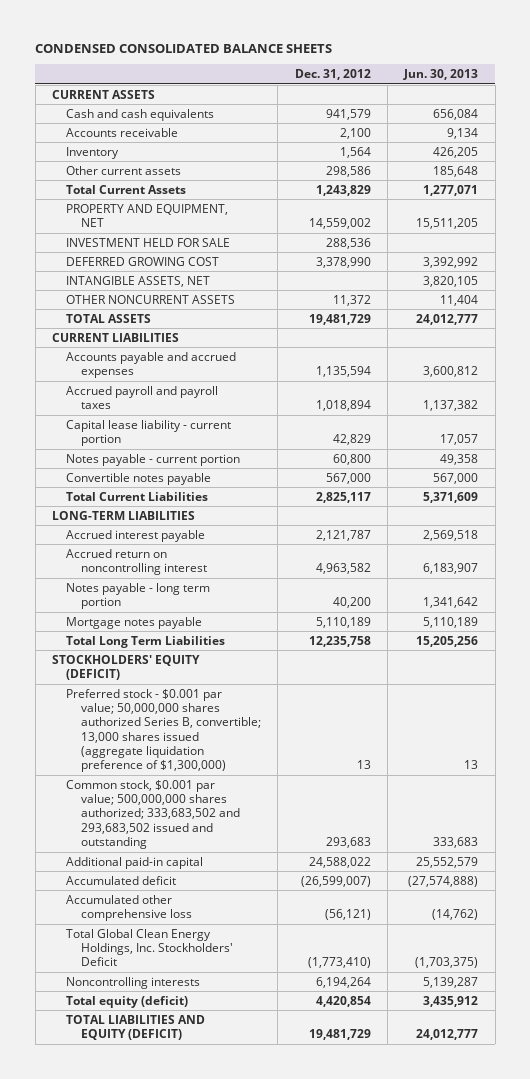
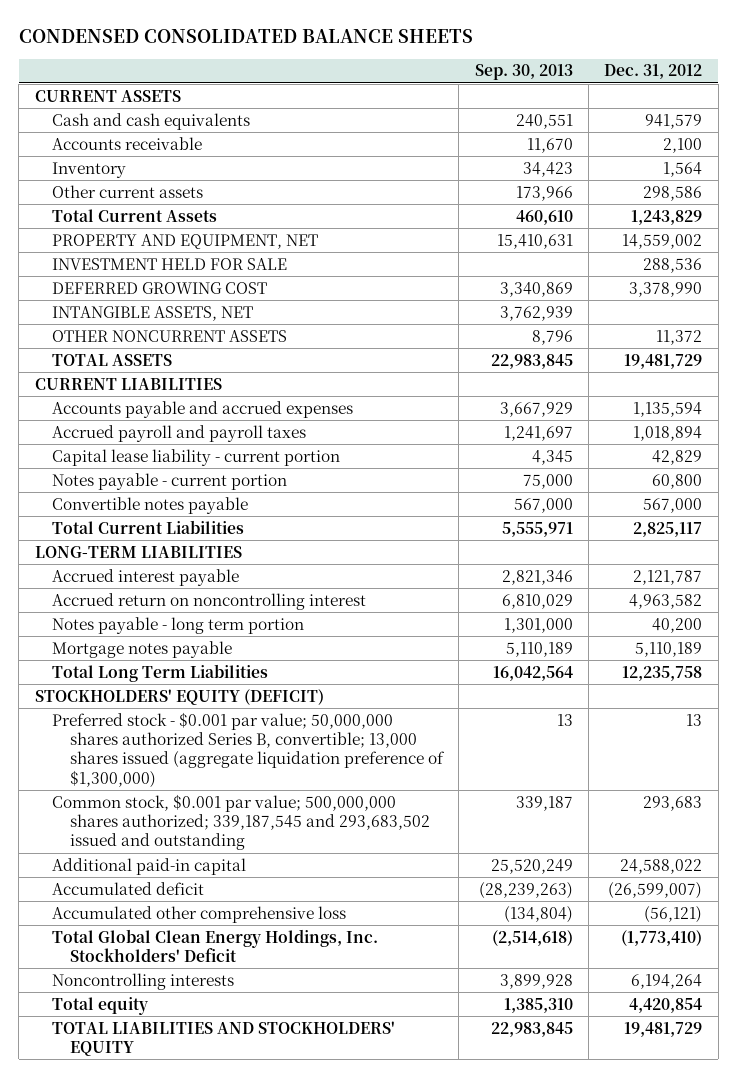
- | Dec. 31, 2012 | Jun. 30, 2013
+ | Sep. 30, 2013 | Dec. 31, 2012
- Common stock, $0.001 par value; 500,000,000 shares authorized; 333,683,502 and 293,683,502 issued and outstanding | 293,683 | 333,683
+ Common stock, $0.001 par value; 500,000,000 shares authorized; 339,187,545 and 293,683,502 issued and outstanding | 339,187 | 293,683
- Total equity (deficit) | 4,420,854 | 3,435,912
- TOTAL LIABILITIES AND EQUITY (DEFICIT) | 19,481,729 | 24,012,777
+ Total equity | 1,385,310 | 4,420,854
+ TOTAL LIABILITIES AND STOCKHOLDERS' EQUITY | 22,983,845 | 19,481,729

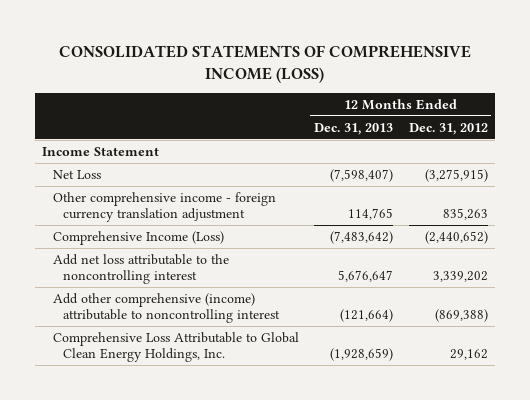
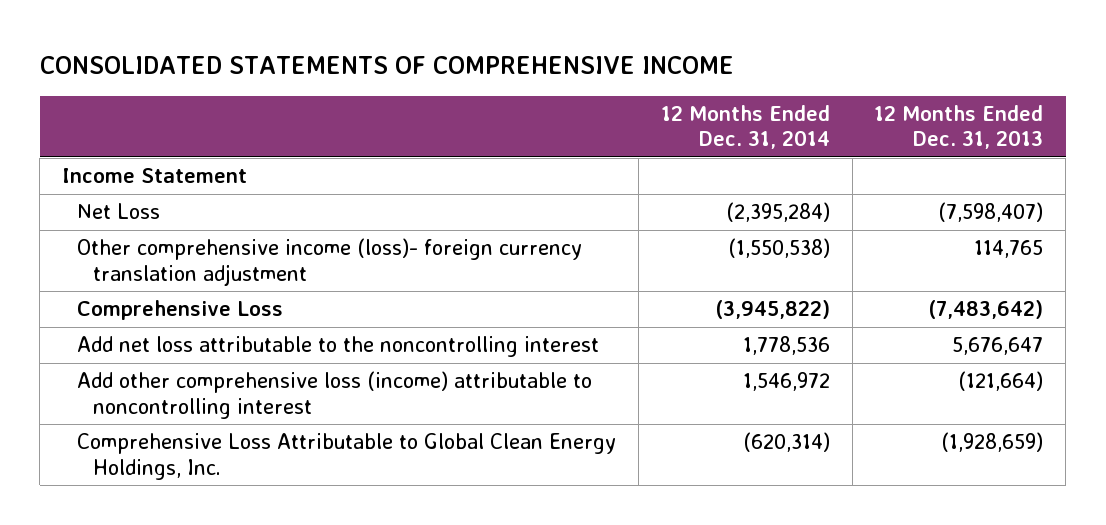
- CONSOLIDATED STATEMENTS OF COMPREHENSIVE INCOME (LOSS)
+ CONSOLIDATED STATEMENTS OF COMPREHENSIVE INCOME
- | 12 Months Ended Dec. 31, 2013 | 12 Months Ended Dec. 31, 2012
+ | 12 Months Ended Dec. 31, 2014 | 12 Months Ended Dec. 31, 2013
- Other comprehensive income - foreign currency translation adjustment | 114,765 | 835,263
- Comprehensive Income (Loss) | (7,483,642) | (2,440,652)
+ Other comprehensive income (loss)- foreign currency translation adjustment | (1,550,538) | 114,765
+ Comprehensive Loss | (3,945,822) | (7,483,642)
- Add other comprehensive (income) attributable to noncontrolling interest | (121,664) | (869,388)
+ Add other comprehensive loss (income) attributable to noncontrolling interest | 1,546,972 | (121,664)

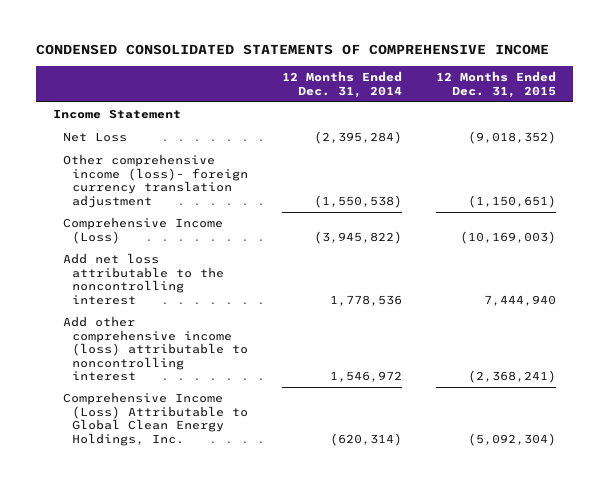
- CONSOLIDATED STATEMENTS OF COMPREHENSIVE INCOME
+ CONDENSED CONSOLIDATED STATEMENTS OF COMPREHENSIVE INCOME
- | 12 Months Ended Dec. 31, 2014 | 12 Months Ended Dec. 31, 2013
+ | 12 Months Ended Dec. 31, 2014 | 12 Months Ended Dec. 31, 2015
- Comprehensive Loss | (3,945,822) | (7,483,642)
+ Comprehensive Income (Loss) | (3,945,822) | (10,169,003)
- Add other comprehensive loss (income) attributable to noncontrolling interest | 1,546,972 | (121,664)
- Comprehensive Loss Attributable to Global Clean Energy Holdings, Inc. | (620,314) | (1,928,659)
+ Add other comprehensive income (loss) attributable to noncontrolling interest | 1,546,972 | (2,368,241)
+ Comprehensive Income (Loss) Attributable to Global Clean Energy Holdings, Inc. | (620,314) | (5,092,304)

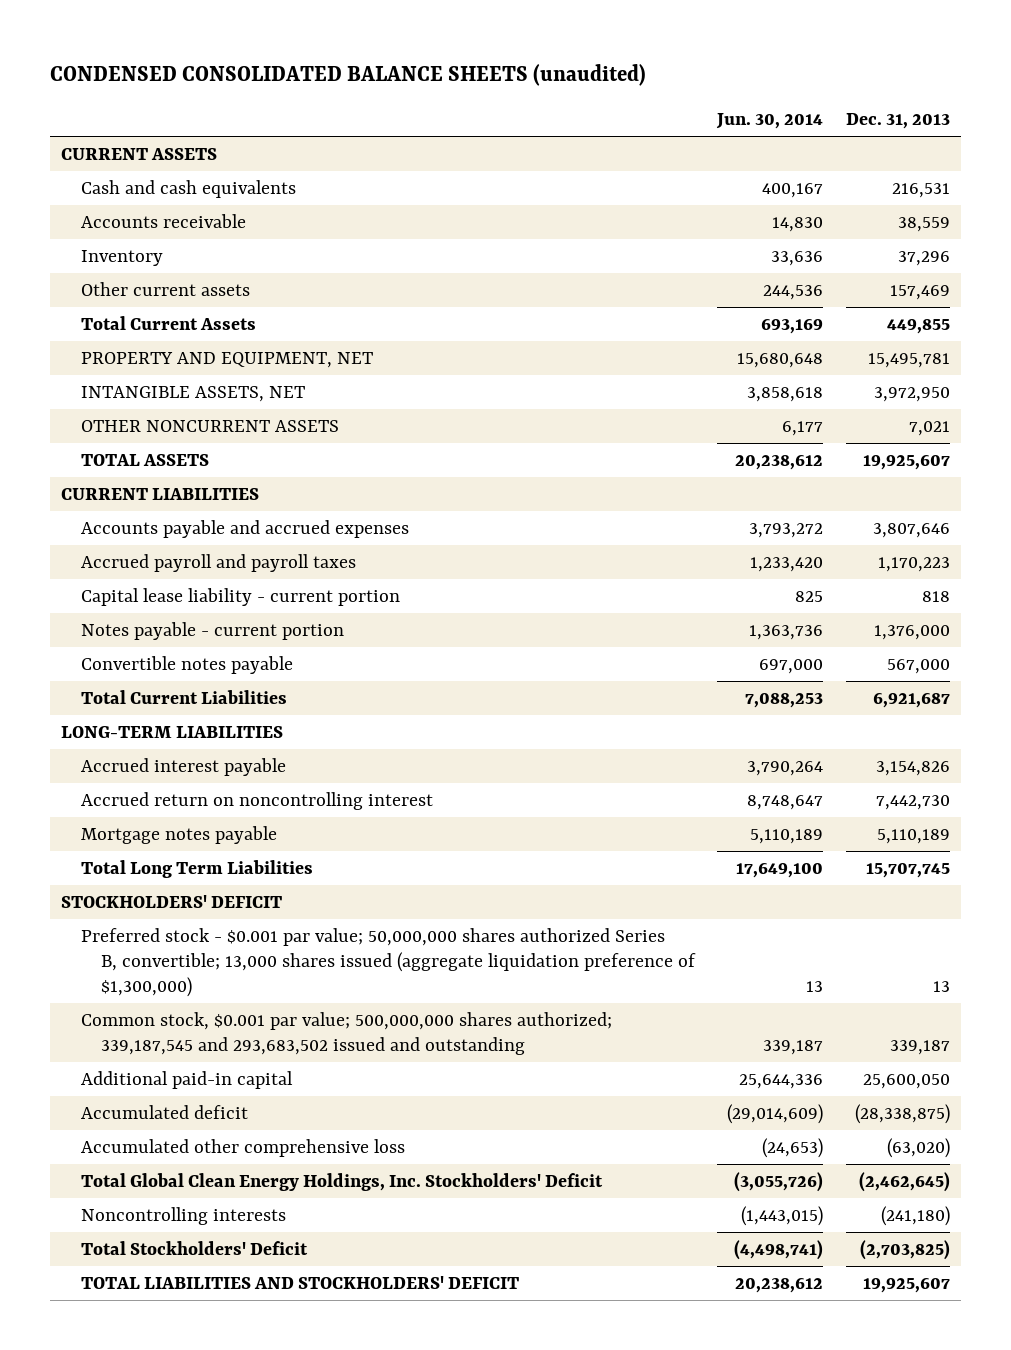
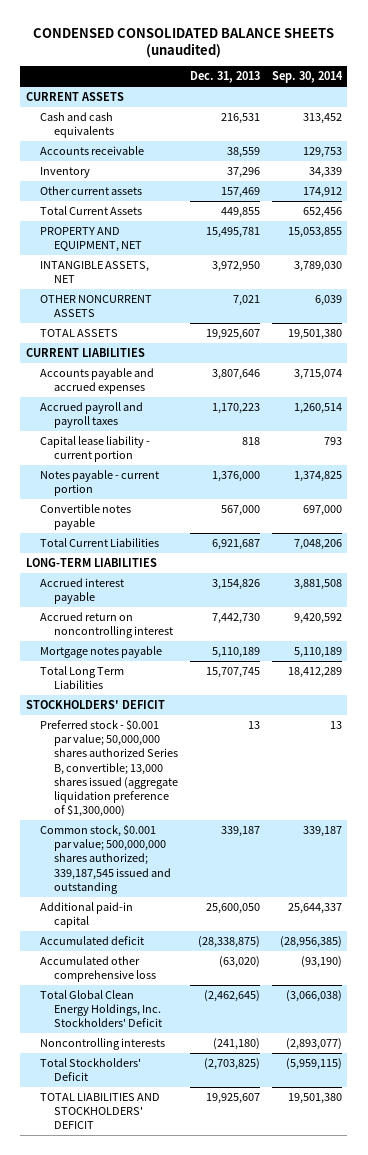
- | Jun. 30, 2014 | Dec. 31, 2013
+ | Dec. 31, 2013 | Sep. 30, 2014
- Common stock, $0.001 par value; 500,000,000 shares authorized; 339,187,545 and 293,683,502 issued and outstanding | 339,187 | 339,187
+ Common stock, $0.001 par value; 500,000,000 shares authorized; 339,187,545 issued and outstanding | 339,187 | 339,187

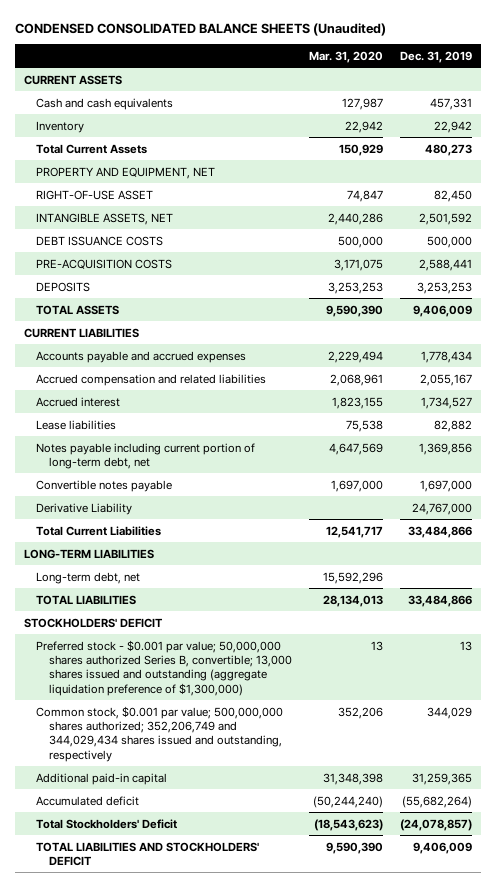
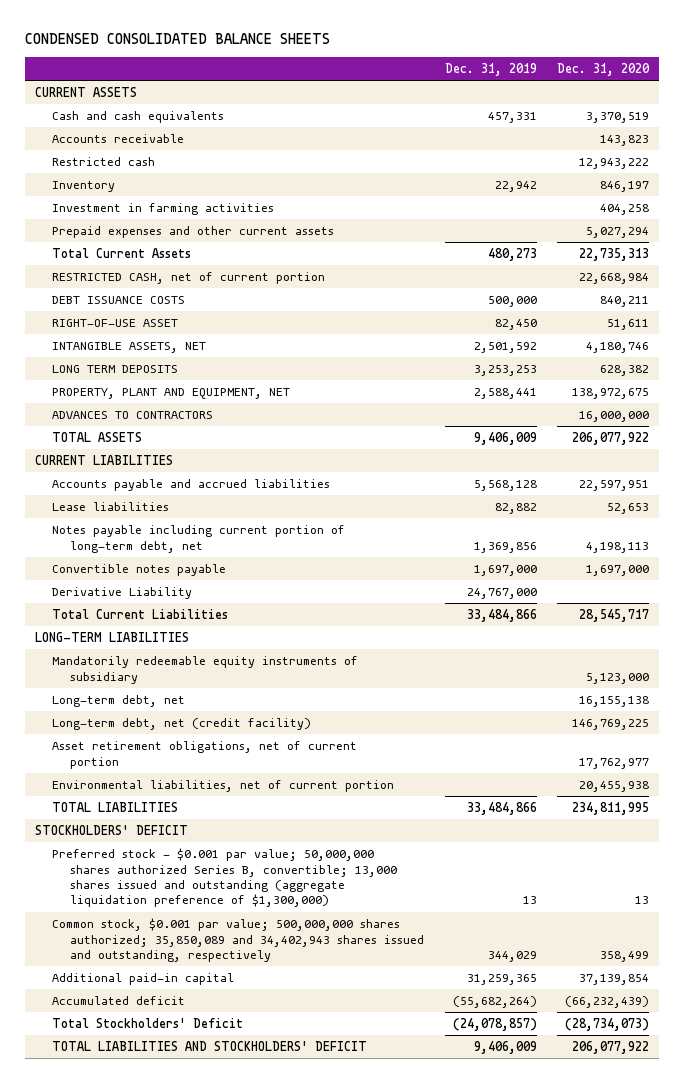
- CONDENSED CONSOLIDATED BALANCE SHEETS (Unaudited)
+ CONDENSED CONSOLIDATED BALANCE SHEETS
- | Mar. 31, 2020 | Dec. 31, 2019
+ | Dec. 31, 2019 | Dec. 31, 2020
+ Accounts receivable | | 143,823
+ Restricted cash | | 12,943,222
+ Investment in farming activities | | 404,258
+ Prepaid expenses and other current assets | | 5,027,294
- PROPERTY AND EQUIPMENT, NET
+ RESTRICTED CASH, net of current portion | | 22,668,984
moved up: DEBT ISSUANCE COSTS | 500,000 | 840,211
- PRE-ACQUISITION COSTS | 3,171,075 | 2,588,441
- DEPOSITS | 3,253,253 | 3,253,253
+ LONG TERM DEPOSITS | 3,253,253 | 628,382
+ PROPERTY, PLANT AND EQUIPMENT, NET | 2,588,441 | 138,972,675
+ ADVANCES TO CONTRACTORS | | 16,000,000
- Accounts payable and accrued expenses | 2,229,494 | 1,778,434
- Accrued compensation and related liabilities | 2,068,961 | 2,055,167
- Accrued interest | 1,823,155 | 1,734,527
+ Accounts payable and accrued liabilities | 5,568,128 | 22,597,951
+ Mandatorily redeemable equity instruments of subsidiary | | 5,123,000
+ Long-term debt, net (credit facility) | | 146,769,225
+ Asset retirement obligations, net of current portion | | 17,762,977
+ Environmental liabilities, net of current portion | | 20,455,938
- Common stock, $0.001 par value; 500,000,000 shares authorized; 352,206,749 and 344,029,434 shares issued and outstanding, respectively | 352,206 | 344,029
+ Common stock, $0.001 par value; 500,000,000 shares authorized; 35,850,089 and 34,402,943 shares issued and outstanding, respectively | 344,029 | 358,499

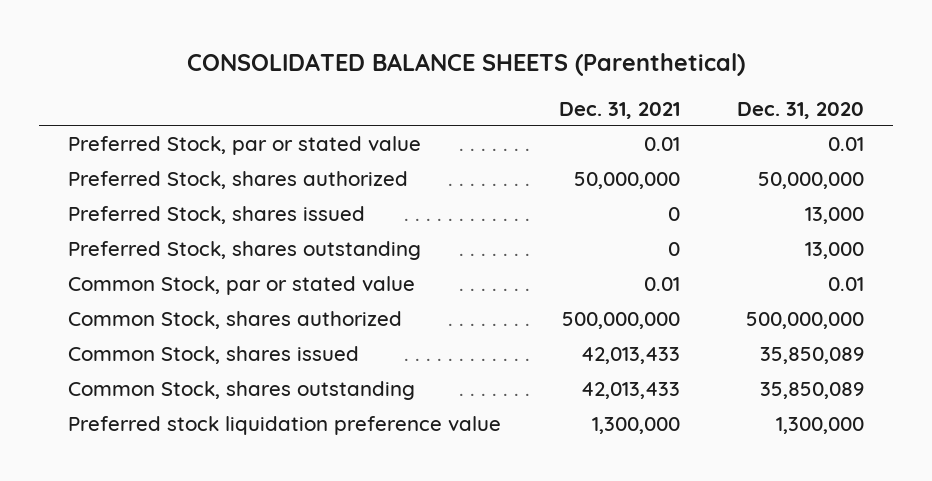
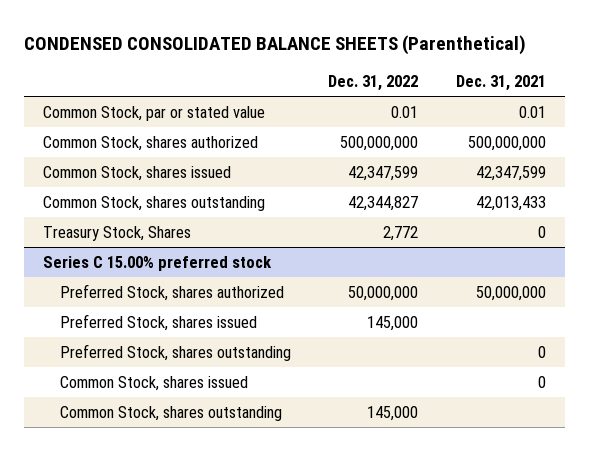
- CONSOLIDATED BALANCE SHEETS (Parenthetical)
+ CONDENSED CONSOLIDATED BALANCE SHEETS (Parenthetical)
- | Dec. 31, 2021 | Dec. 31, 2020
+ | Dec. 31, 2022 | Dec. 31, 2021
- Preferred Stock, par or stated value | 0.01 | 0.01
- Preferred Stock, shares authorized | 50,000,000 | 50,000,000
- Preferred Stock, shares issued | 0 | 13,000
- Preferred Stock, shares outstanding | 0 | 13,000
- Common Stock, shares issued | 42,013,433 | 35,850,089
+ Common Stock, shares issued | 42,347,599 | 42,347,599
- Preferred stock liquidation preference value | 1,300,000 | 1,300,000
+ Treasury Stock, Shares | 2,772 | 0
+ Series C 15.00% preferred stock
+ Preferred Stock, shares authorized | 50,000,000 | 50,000,000
+ Preferred Stock, shares issued | 145,000 |
+ Preferred Stock, shares outstanding | | 0
+ Common Stock, shares issued | | 0
+ Common Stock, shares outstanding | 145,000 |

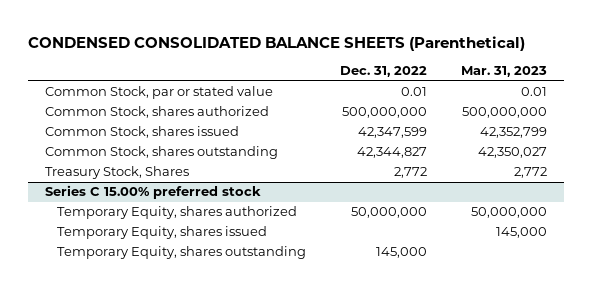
- | Dec. 31, 2022 | Dec. 31, 2021
+ | Dec. 31, 2022 | Mar. 31, 2023
@ Series C 15.00% preferred stock
- Preferred Stock, shares authorized | 50,000,000 | 50,000,000
- Preferred Stock, shares issued | 145,000 |
- Preferred Stock, shares outstanding | | 0
- Common Stock, shares issued | | 0
- Common Stock, shares outstanding | 145,000 |
+ Temporary Equity, shares authorized | 50,000,000 | 50,000,000
+ Temporary Equity, shares issued | | 145,000
+ Temporary Equity, shares outstanding | 145,000 |

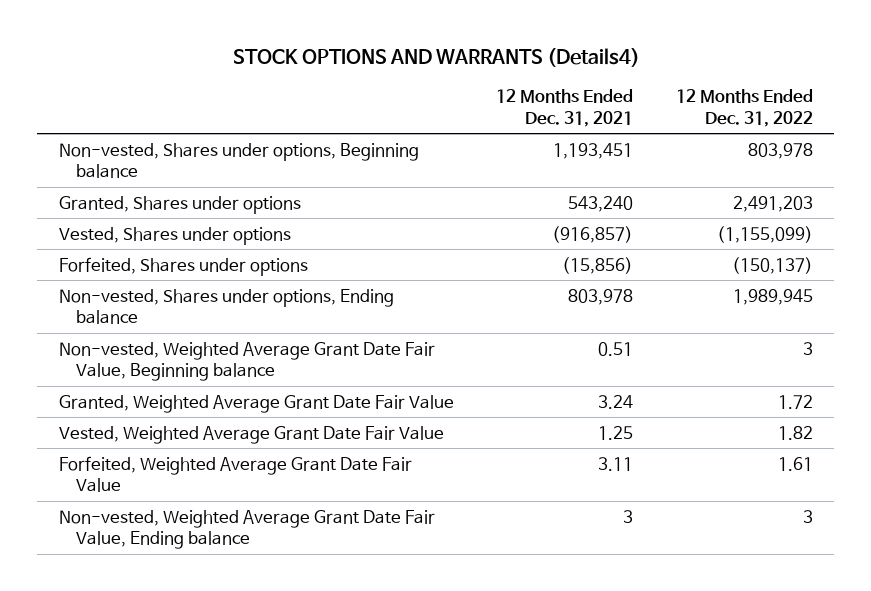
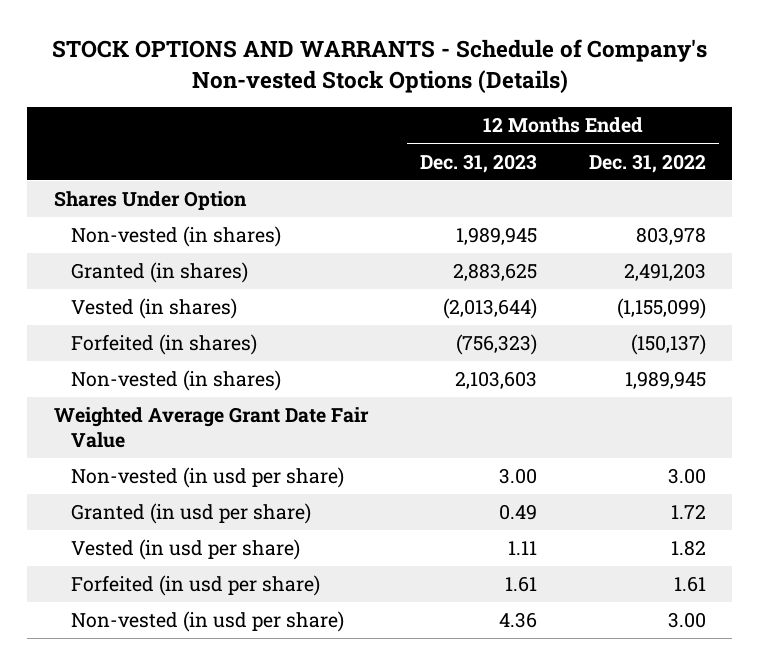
- STOCK OPTIONS AND WARRANTS (Details4)
+ STOCK OPTIONS AND WARRANTS - Schedule of Company's Non-vested Stock Options (Details)
- | 12 Months Ended Dec. 31, 2021 | 12 Months Ended Dec. 31, 2022
+ | 12 Months Ended Dec. 31, 2023 | 12 Months Ended Dec. 31, 2022
- Non-vested, Shares under options, Beginning balance | 1,193,451 | 803,978
- Granted, Shares under options | 543,240 | 2,491,203
- Vested, Shares under options | (916,857) | (1,155,099)
- Forfeited, Shares under options | (15,856) | (150,137)
- Non-vested, Shares under options, Ending balance | 803,978 | 1,989,945
- Non-vested, Weighted Average Grant Date Fair Value, Beginning balance | 0.51 | 3
- Granted, Weighted Average Grant Date Fair Value | 3.24 | 1.72
- Vested, Weighted Average Grant Date Fair Value | 1.25 | 1.82
- Forfeited, Weighted Average Grant Date Fair Value | 3.11 | 1.61
- Non-vested, Weighted Average Grant Date Fair Value, Ending balance | 3 | 3
+ Shares Under Option
+ Non-vested (in shares) | 1,989,945 | 803,978
+ Granted (in shares) | 2,883,625 | 2,491,203
+ Vested (in shares) | (2,013,644) | (1,155,099)
+ Forfeited (in shares) | (756,323) | (150,137)
+ Non-vested (in shares) | 2,103,603 | 1,989,945
+ Weighted Average Grant Date Fair Value
+ Non-vested (in usd per share) | 3.00 | 3.00
+ Granted (in usd per share) | 0.49 | 1.72
+ Vested (in usd per share) | 1.11 | 1.82
+ Forfeited (in usd per share) | 1.61 | 1.61
+ Non-vested (in usd per share) | 4.36 | 3.00

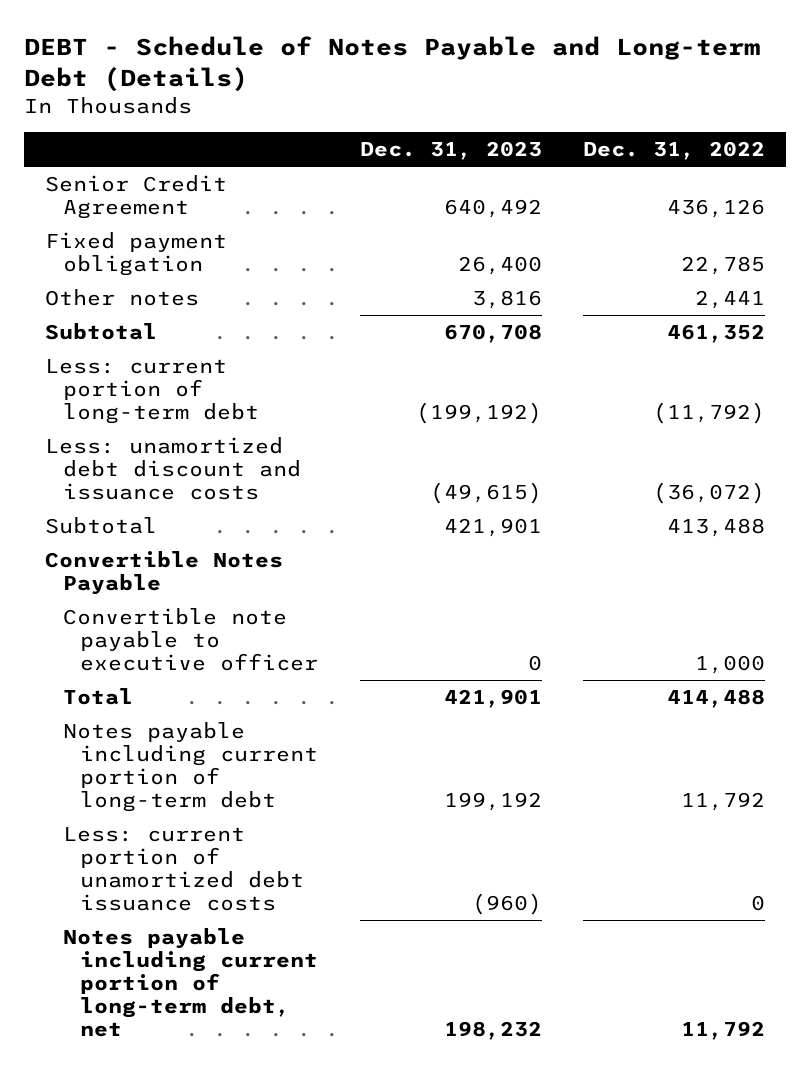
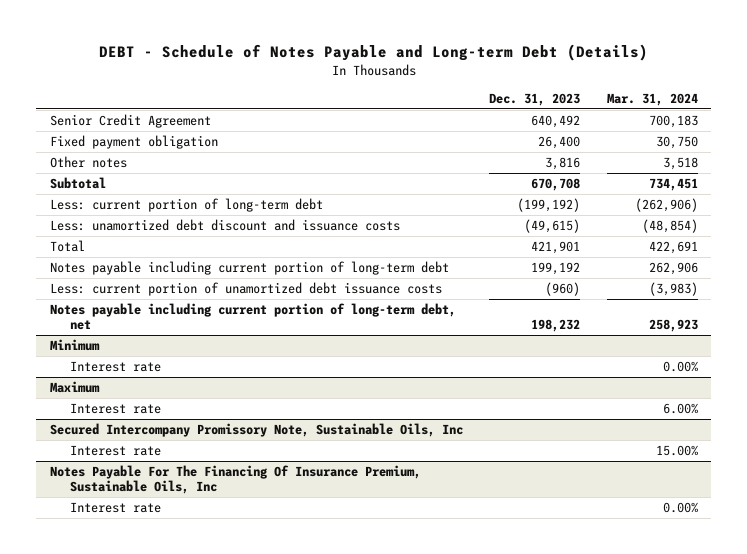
- | Dec. 31, 2023 | Dec. 31, 2022
+ | Dec. 31, 2023 | Mar. 31, 2024
- Subtotal | 421,901 | 413,488
- Convertible Notes Payable
- Convertible note payable to executive officer | 0 | 1,000
+ Minimum
+ Interest rate | | 0.00%
+ Maximum
+ Interest rate | | 6.00%
+ Secured Intercompany Promissory Note, Sustainable Oils, Inc
+ Interest rate | | 15.00%
+ Notes Payable For The Financing Of Insurance Premium, Sustainable Oils, Inc
+ Interest rate | | 0.00%

